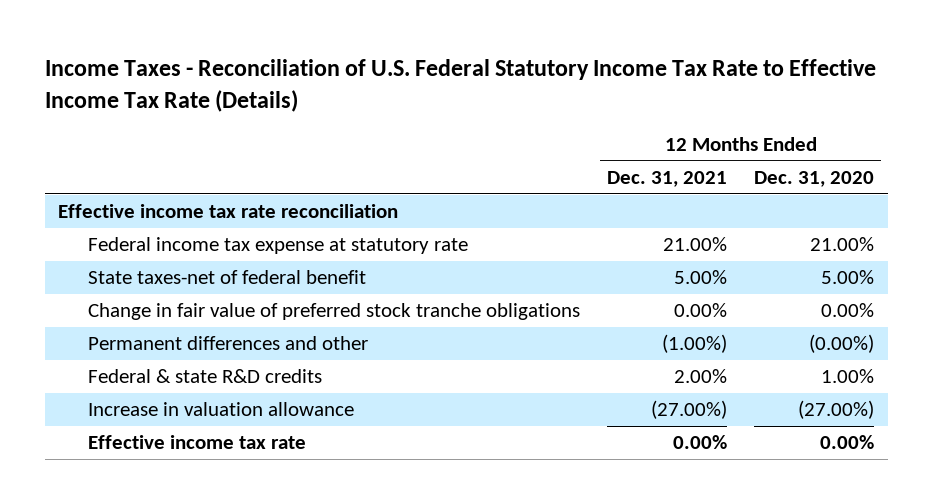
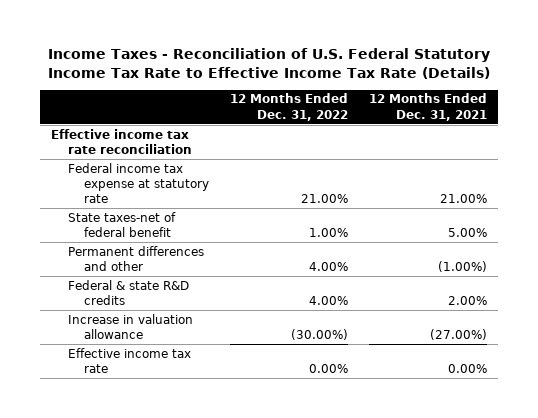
- | 12 Months Ended Dec. 31, 2021 | 12 Months Ended Dec. 31, 2020
+ | 12 Months Ended Dec. 31, 2022 | 12 Months Ended Dec. 31, 2021
- Change in fair value of preferred stock tranche obligations | 0.00% | 0.00%

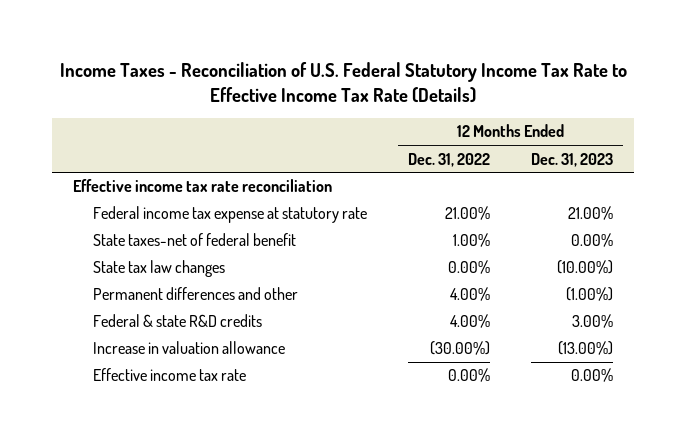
- | 12 Months Ended Dec. 31, 2022 | 12 Months Ended Dec. 31, 2021
+ | 12 Months Ended Dec. 31, 2022 | 12 Months Ended Dec. 31, 2023
+ State tax law changes | 0.00% | (10.00%)

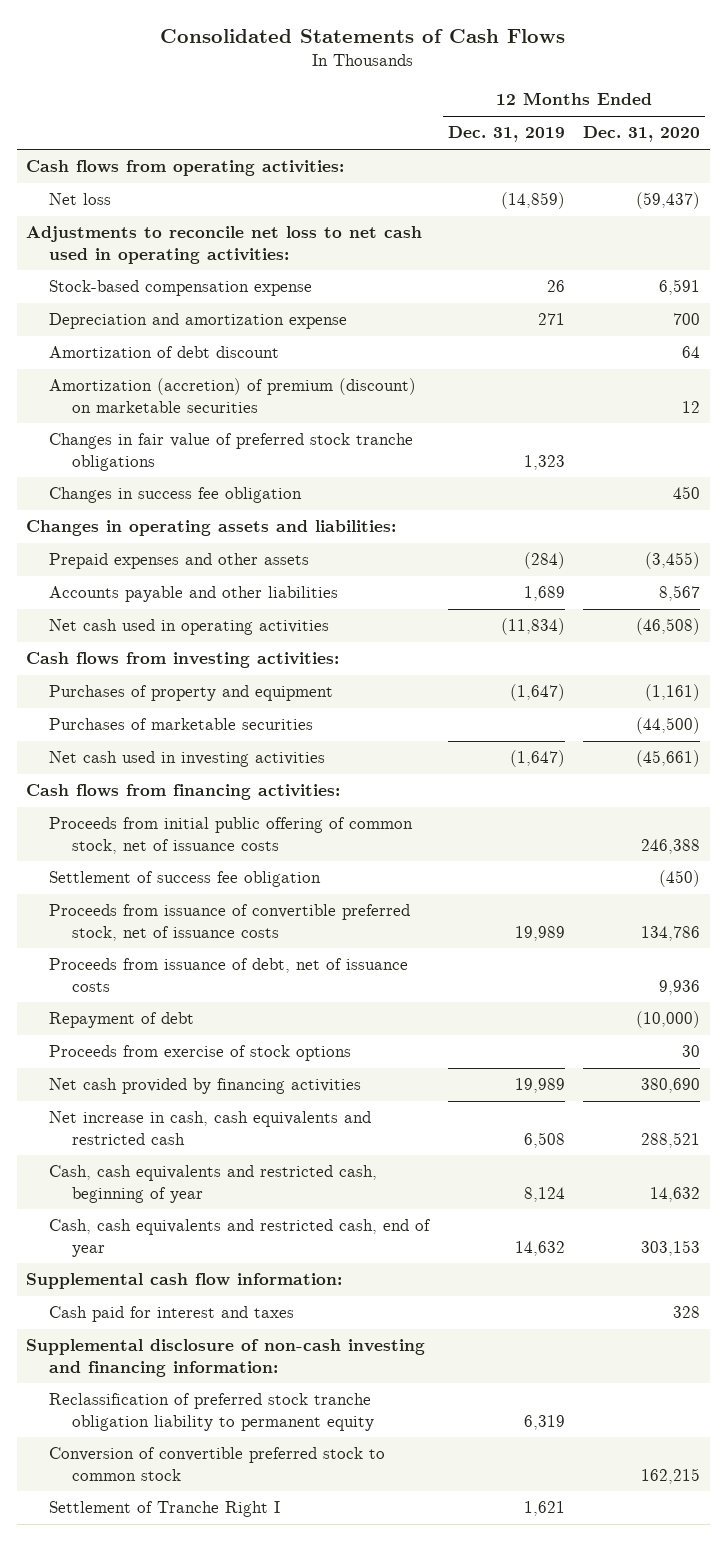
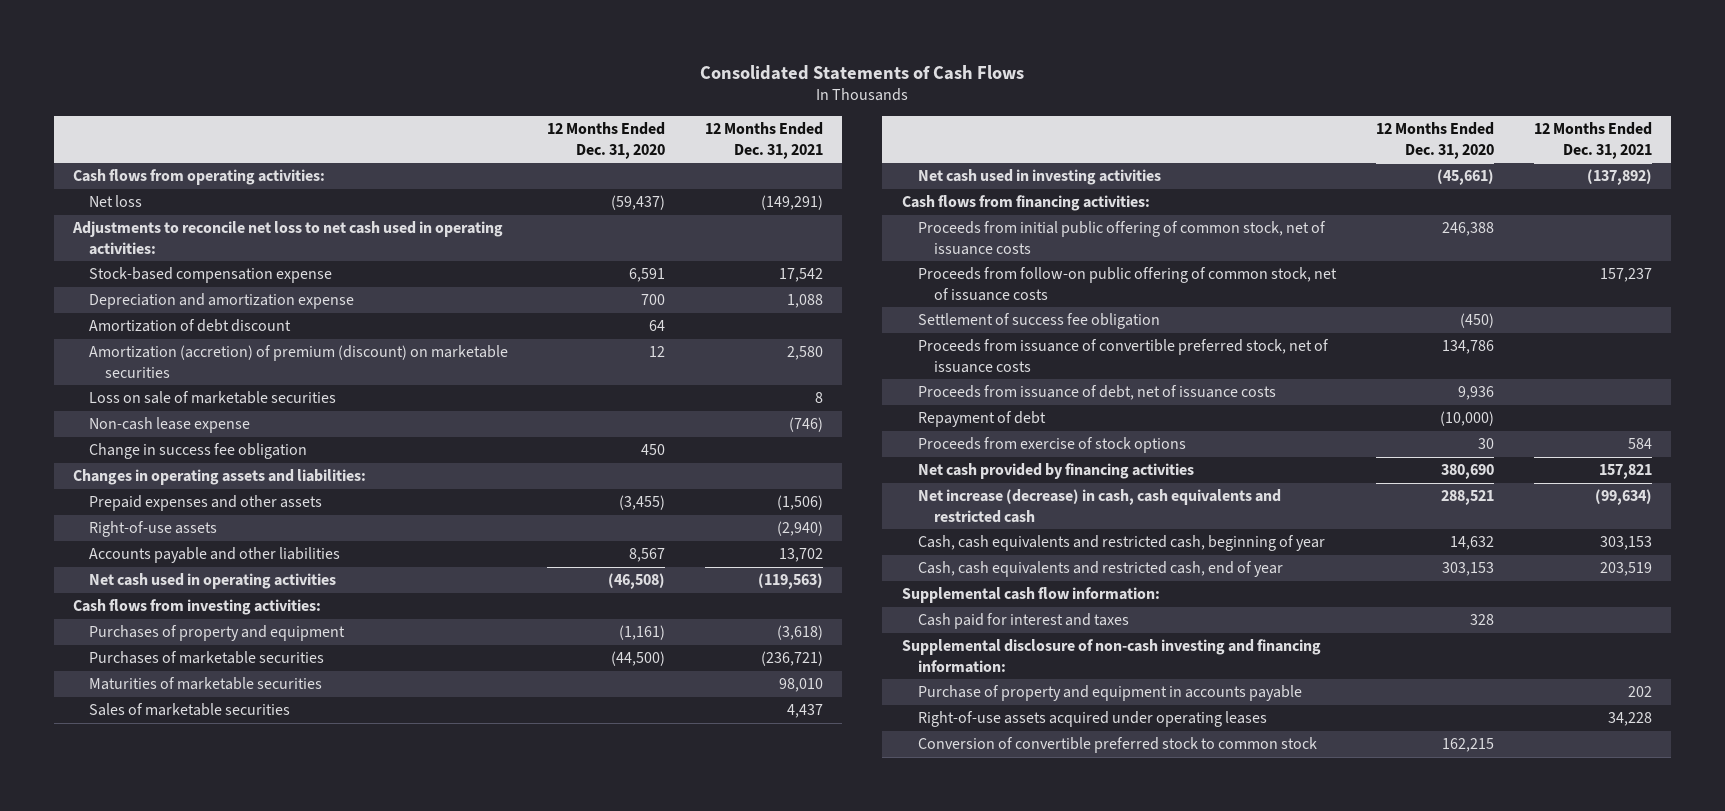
- | 12 Months Ended Dec. 31, 2019 | 12 Months Ended Dec. 31, 2020
+ | 12 Months Ended Dec. 31, 2020 | 12 Months Ended Dec. 31, 2021
- Changes in fair value of preferred stock tranche obligations | 1,323 |
- Changes in success fee obligation | | 450
+ Loss on sale of marketable securities | | 8
+ Non-cash lease expense | | (746)
+ Change in success fee obligation | 450 |
+ Right-of-use assets | | (2,940)
+ Maturities of marketable securities | | 98,010
+ Sales of marketable securities | | 4,437
+ Proceeds from follow-on public offering of common stock, net of issuance costs | | 157,237
- Net increase in cash, cash equivalents and restricted cash | 6,508 | 288,521
+ Net increase (decrease) in cash, cash equivalents and restricted cash | 288,521 | (99,634)
- Reclassification of preferred stock tranche obligation liability to permanent equity | 6,319 |
+ Purchase of property and equipment in accounts payable | | 202
+ Right-of-use assets acquired under operating leases | | 34,228
- Settlement of Tranche Right I | 1,621 |

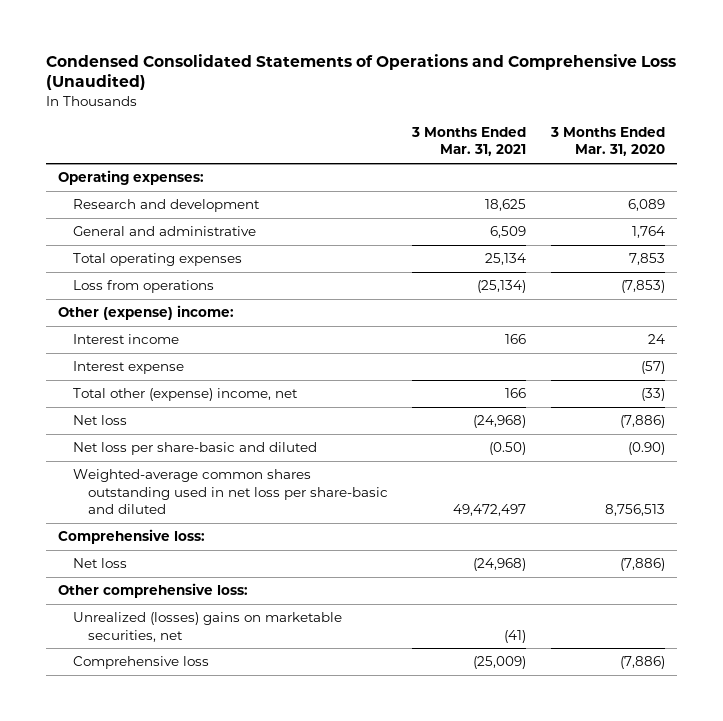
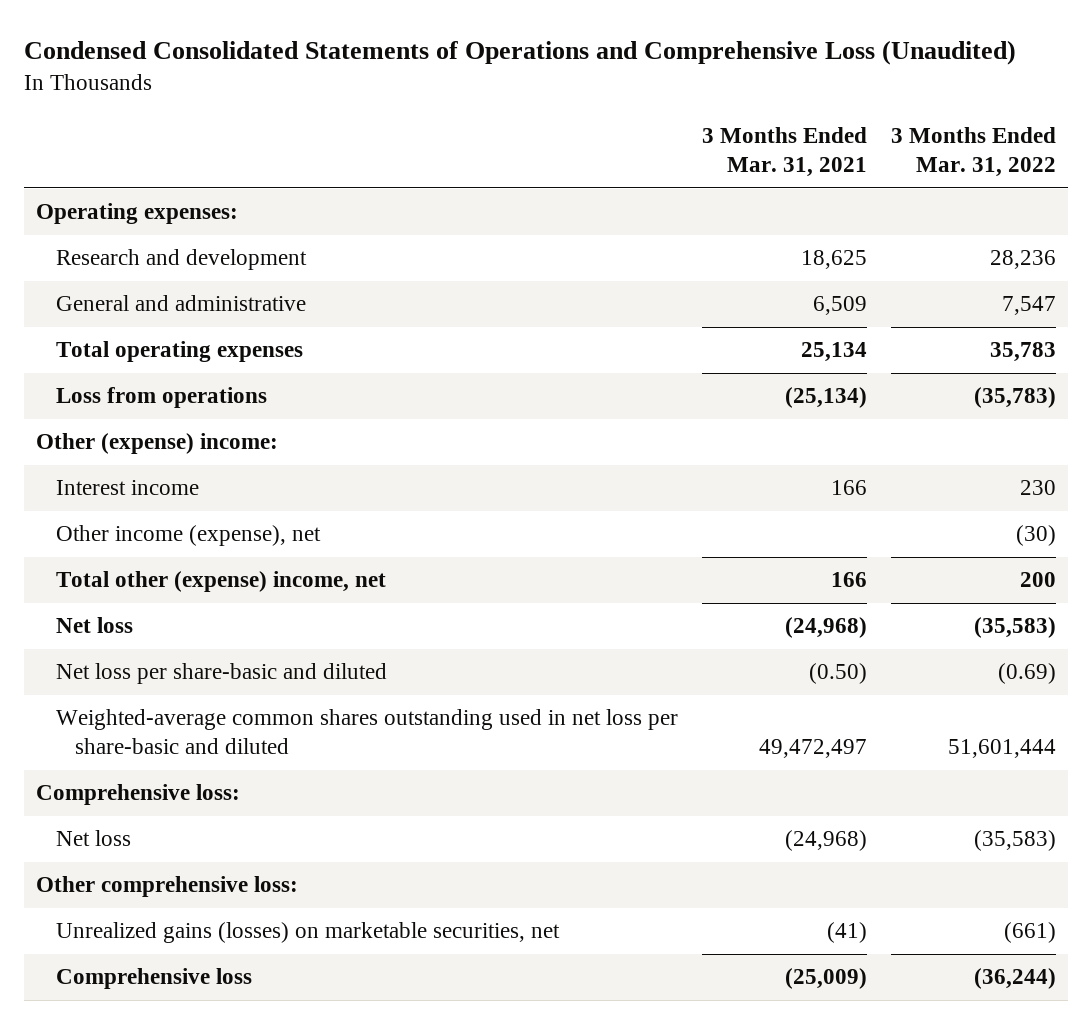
- | 3 Months Ended Mar. 31, 2021 | 3 Months Ended Mar. 31, 2020
+ | 3 Months Ended Mar. 31, 2021 | 3 Months Ended Mar. 31, 2022
- Interest expense | | (57)
+ Other income (expense), net | | (30)
- Unrealized (losses) gains on marketable securities, net | (41) |
+ Unrealized gains (losses) on marketable securities, net | (41) | (661)

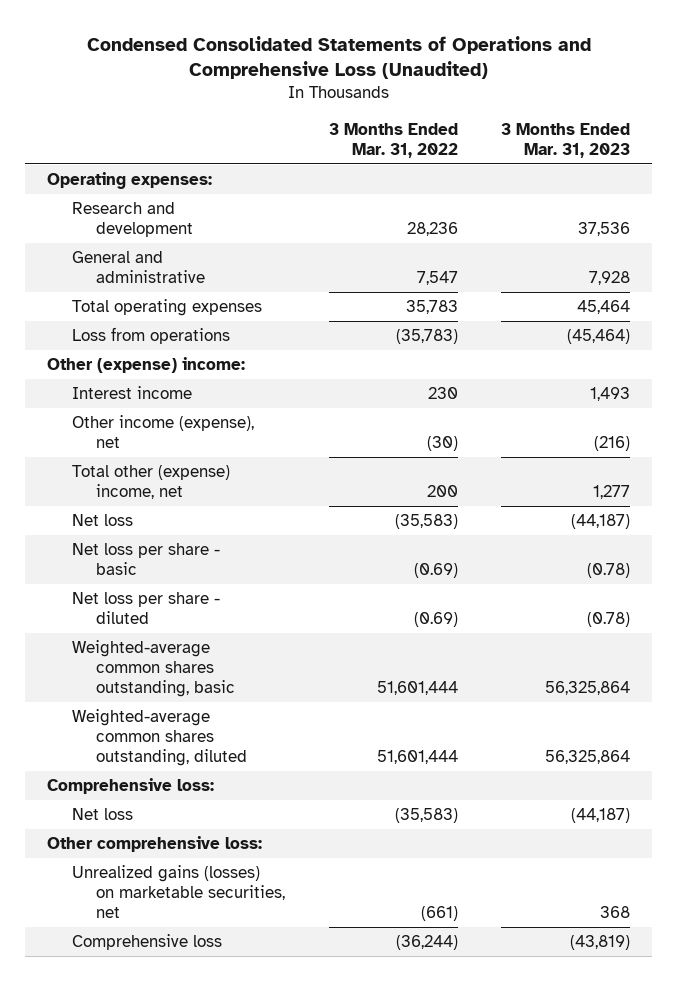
- | 3 Months Ended Mar. 31, 2021 | 3 Months Ended Mar. 31, 2022
+ | 3 Months Ended Mar. 31, 2022 | 3 Months Ended Mar. 31, 2023
- Net loss per share-basic and diluted | (0.50) | (0.69)
- Weighted-average common shares outstanding used in net loss per share-basic and diluted | 49,472,497 | 51,601,444
+ Net loss per share - basic | (0.69) | (0.78)
+ Net loss per share - diluted | (0.69) | (0.78)
+ Weighted-average common shares outstanding, basic | 51,601,444 | 56,325,864
+ Weighted-average common shares outstanding, diluted | 51,601,444 | 56,325,864

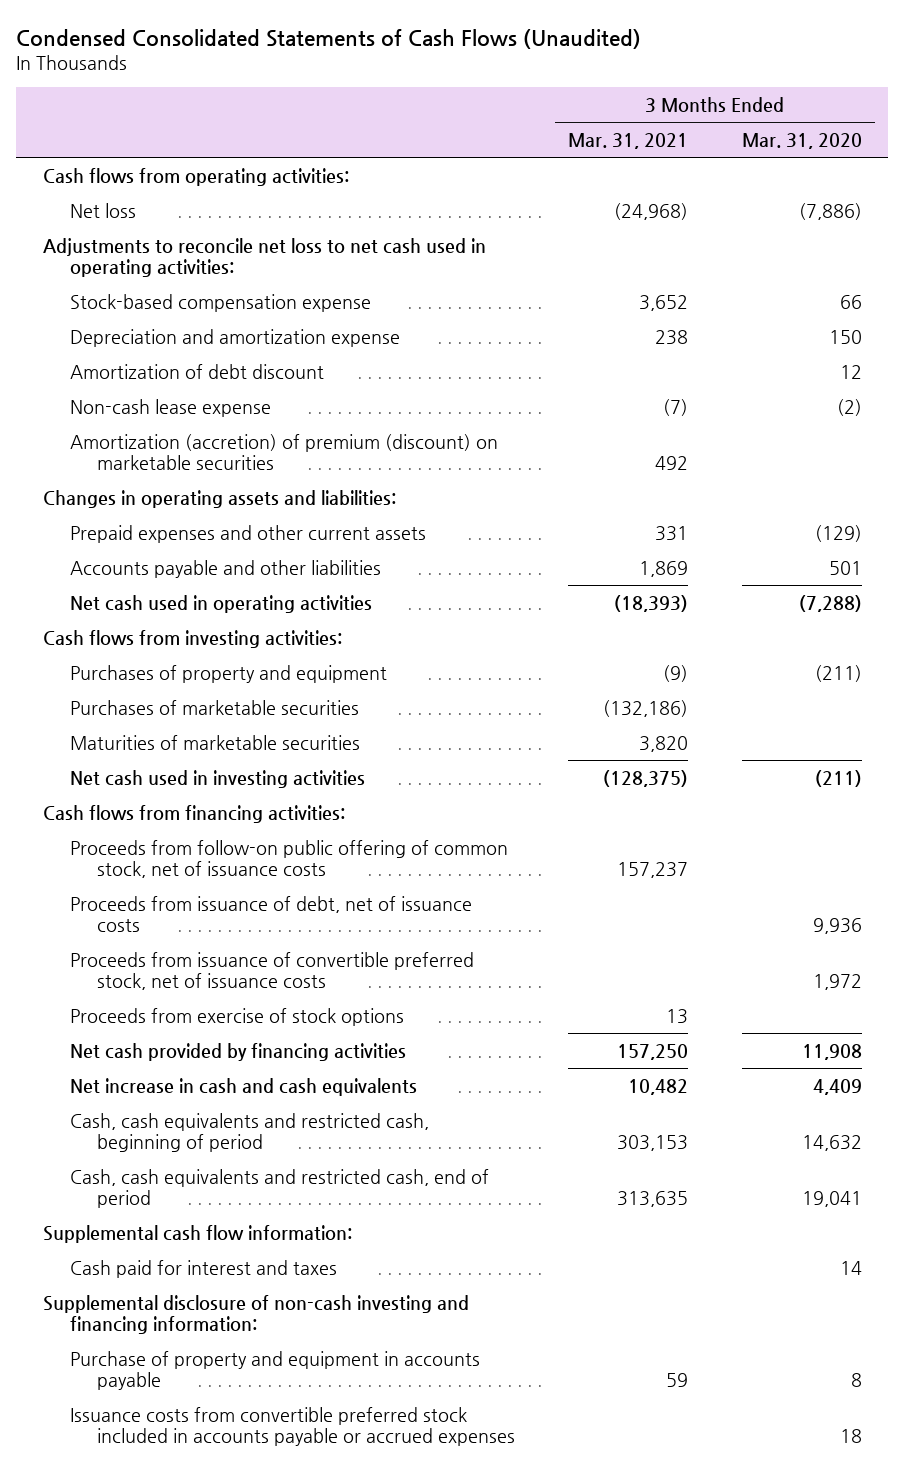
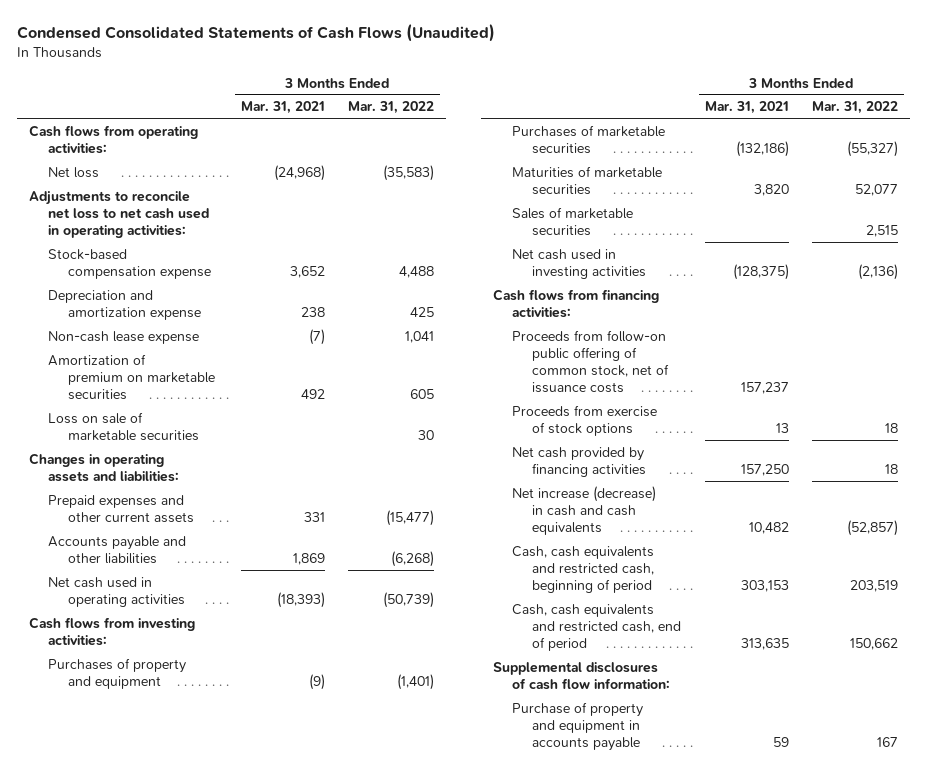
- | 3 Months Ended Mar. 31, 2021 | 3 Months Ended Mar. 31, 2020
+ | 3 Months Ended Mar. 31, 2021 | 3 Months Ended Mar. 31, 2022
- Amortization of debt discount | | 12
- Amortization (accretion) of premium (discount) on marketable securities | 492 |
+ Amortization of premium on marketable securities | 492 | 605
+ Loss on sale of marketable securities | | 30
+ Sales of marketable securities | | 2,515
- Proceeds from issuance of debt, net of issuance costs | | 9,936
- Proceeds from issuance of convertible preferred stock, net of issuance costs | | 1,972
- Net increase in cash and cash equivalents | 10,482 | 4,409
+ Net increase (decrease) in cash and cash equivalents | 10,482 | (52,857)
- Supplemental cash flow information:
- Cash paid for interest and taxes | | 14
- Supplemental disclosure of non-cash investing and financing information:
+ Supplemental disclosures of cash flow information:
- Issuance costs from convertible preferred stock included in accounts payable or accrued expenses | | 18

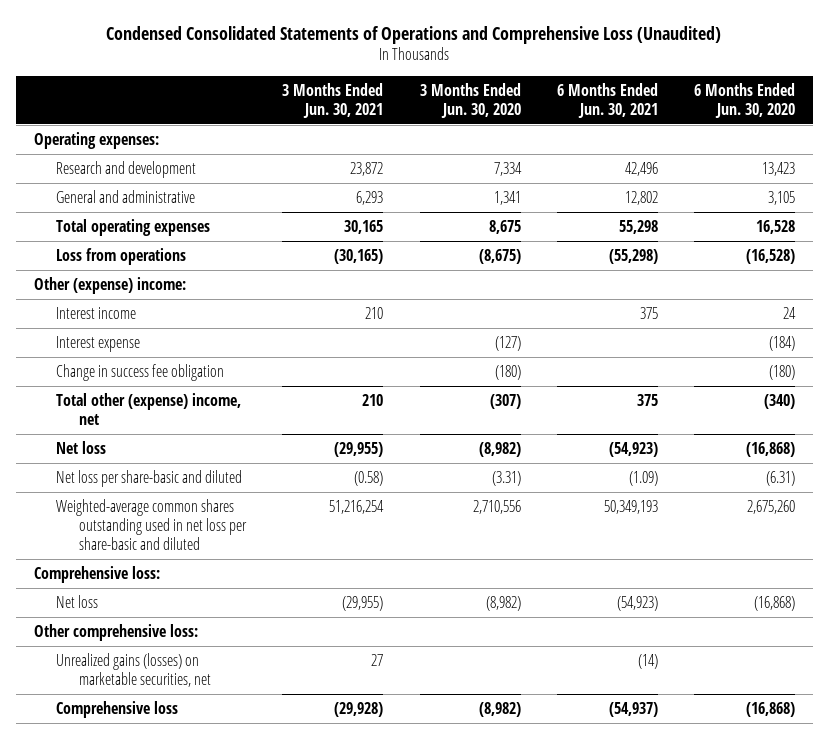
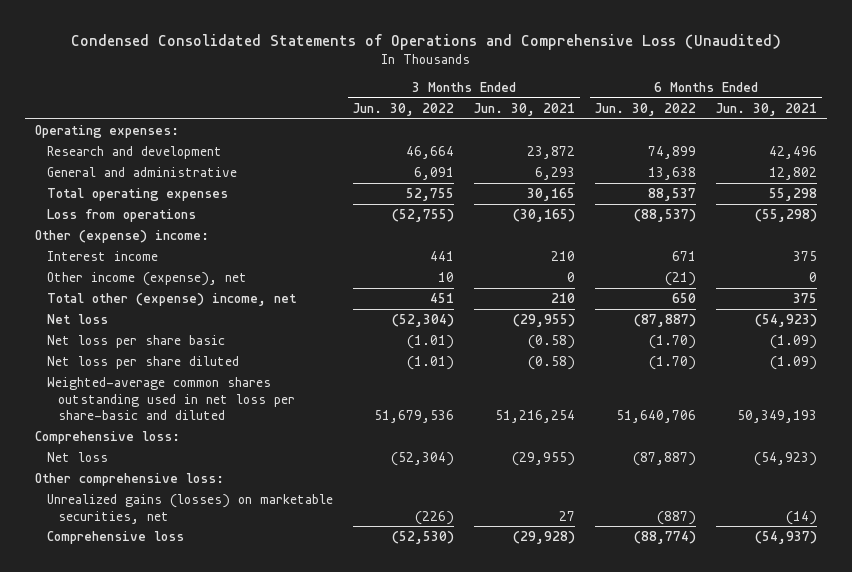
- | 3 Months Ended Jun. 30, 2021 | 3 Months Ended Jun. 30, 2020 | 6 Months Ended Jun. 30, 2021 | 6 Months Ended Jun. 30, 2020
+ | 3 Months Ended Jun. 30, 2022 | 3 Months Ended Jun. 30, 2021 | 6 Months Ended Jun. 30, 2022 | 6 Months Ended Jun. 30, 2021
- Interest expense | | (127) | | (184)
- Change in success fee obligation | | (180) | | (180)
+ Other income (expense), net | 10 | 0 | (21) | 0
- Net loss per share-basic and diluted | (0.58) | (3.31) | (1.09) | (6.31)
+ Net loss per share basic | (1.01) | (0.58) | (1.70) | (1.09)
+ Net loss per share diluted | (1.01) | (0.58) | (1.70) | (1.09)

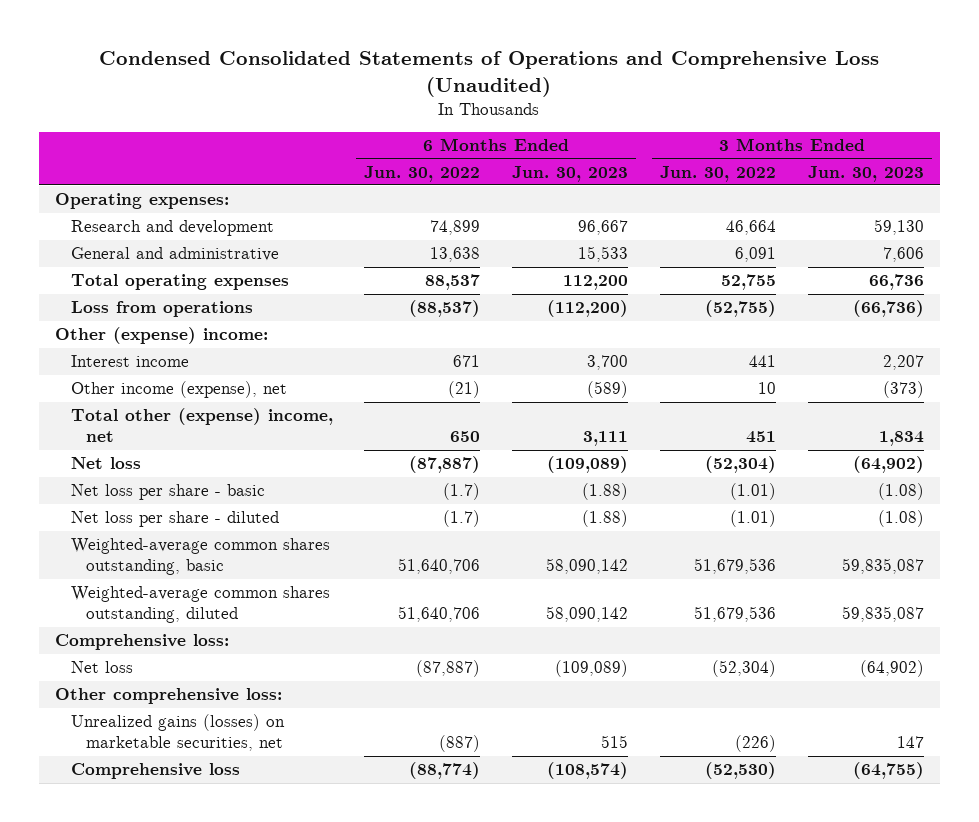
- | 3 Months Ended Jun. 30, 2022 | 3 Months Ended Jun. 30, 2021 | 6 Months Ended Jun. 30, 2022 | 6 Months Ended Jun. 30, 2021
+ | 6 Months Ended Jun. 30, 2022 | 6 Months Ended Jun. 30, 2023 | 3 Months Ended Jun. 30, 2022 | 3 Months Ended Jun. 30, 2023
- Net loss per share basic | (1.01) | (0.58) | (1.70) | (1.09)
- Net loss per share diluted | (1.01) | (0.58) | (1.70) | (1.09)
- Weighted-average common shares outstanding used in net loss per share-basic and diluted | 51,679,536 | 51,216,254 | 51,640,706 | 50,349,193
+ Net loss per share - basic | (1.7) | (1.88) | (1.01) | (1.08)
+ Net loss per share - diluted | (1.7) | (1.88) | (1.01) | (1.08)
+ Weighted-average common shares outstanding, basic | 51,640,706 | 58,090,142 | 51,679,536 | 59,835,087
+ Weighted-average common shares outstanding, diluted | 51,640,706 | 58,090,142 | 51,679,536 | 59,835,087

